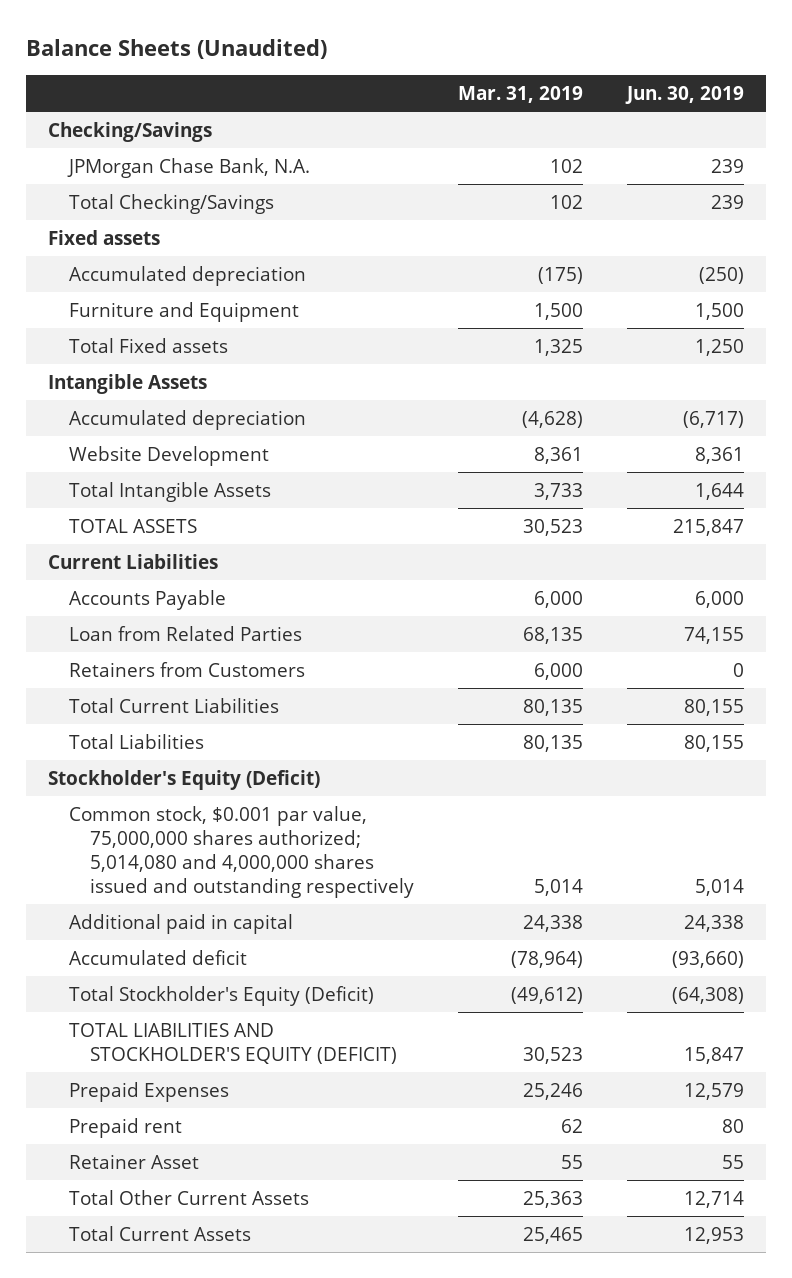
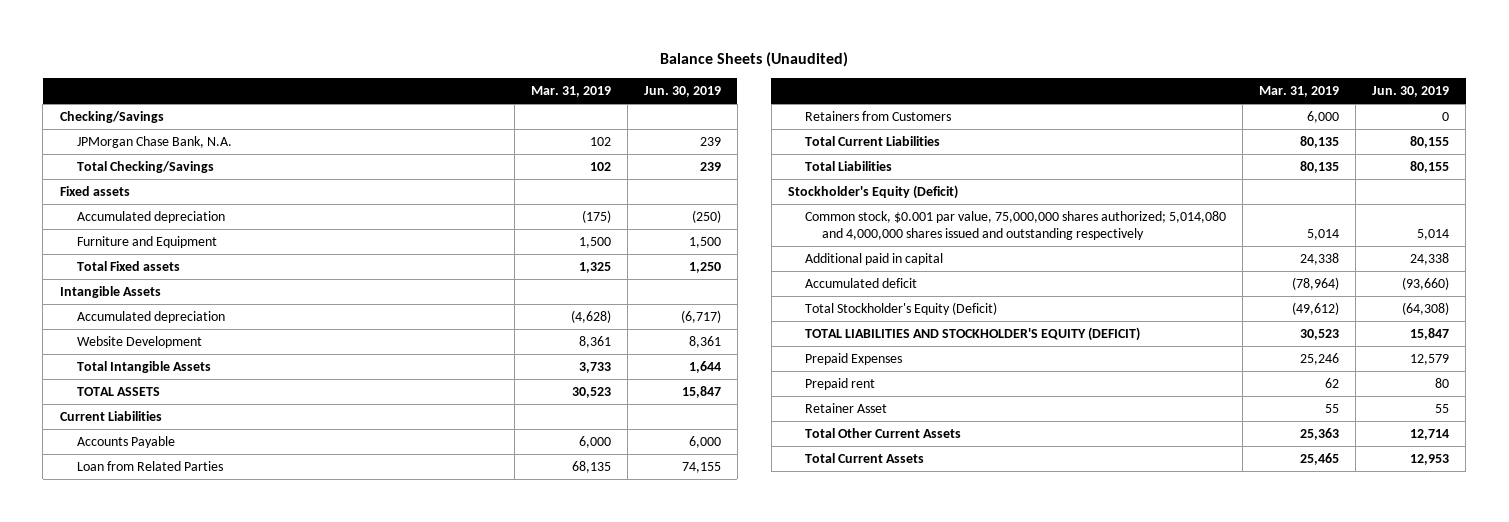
- TOTAL ASSETS | 30,523 | 215,847
+ TOTAL ASSETS | 30,523 | 15,847

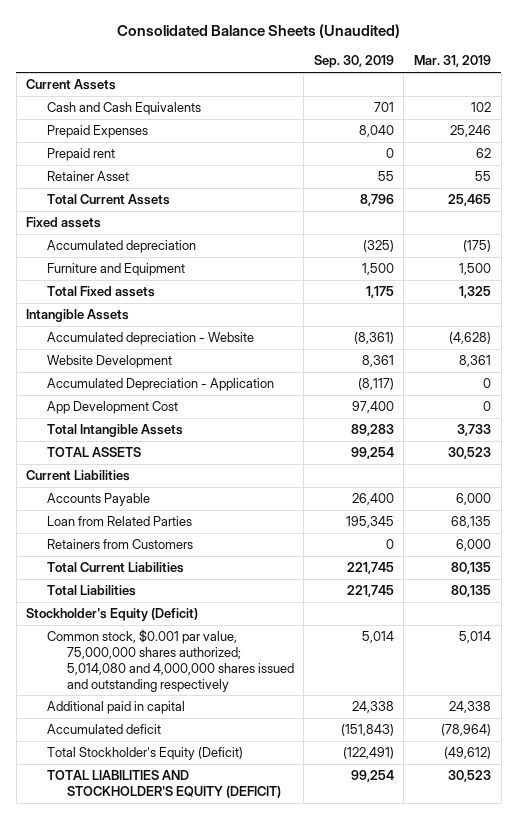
- Balance Sheets (Unaudited)
+ Consolidated Balance Sheets (Unaudited)
- | Mar. 31, 2019 | Jun. 30, 2019
+ | Sep. 30, 2019 | Mar. 31, 2019
- Checking/Savings
- JPMorgan Chase Bank, N.A. | 102 | 239
- Total Checking/Savings | 102 | 239
+ Current Assets
+ Cash and Cash Equivalents | 701 | 102
moved up: Prepaid Expenses | 8,040 | 25,246
moved up: Prepaid rent | 0 | 62
moved up: Retainer Asset | 55 | 55
moved up: Total Current Assets | 8,796 | 25,465
- Accumulated depreciation | (4,628) | (6,717)
+ Accumulated depreciation - Website | (8,361) | (4,628)
+ Accumulated Depreciation - Application | (8,117) | 0
+ App Development Cost | 97,400 | 0
- Total Other Current Assets | 25,363 | 12,714

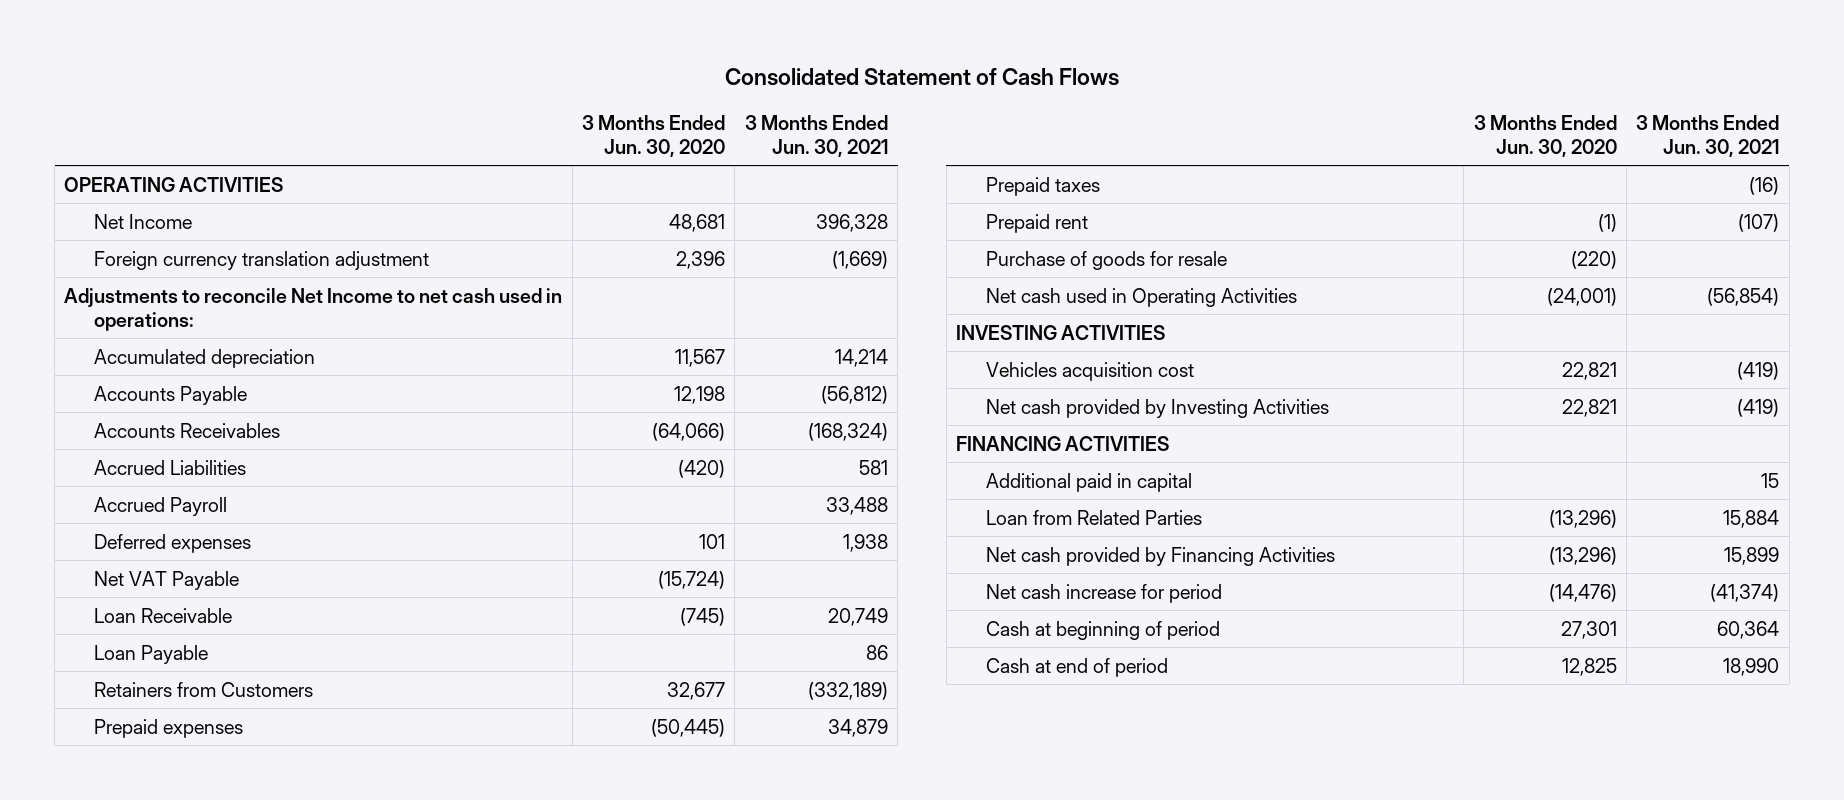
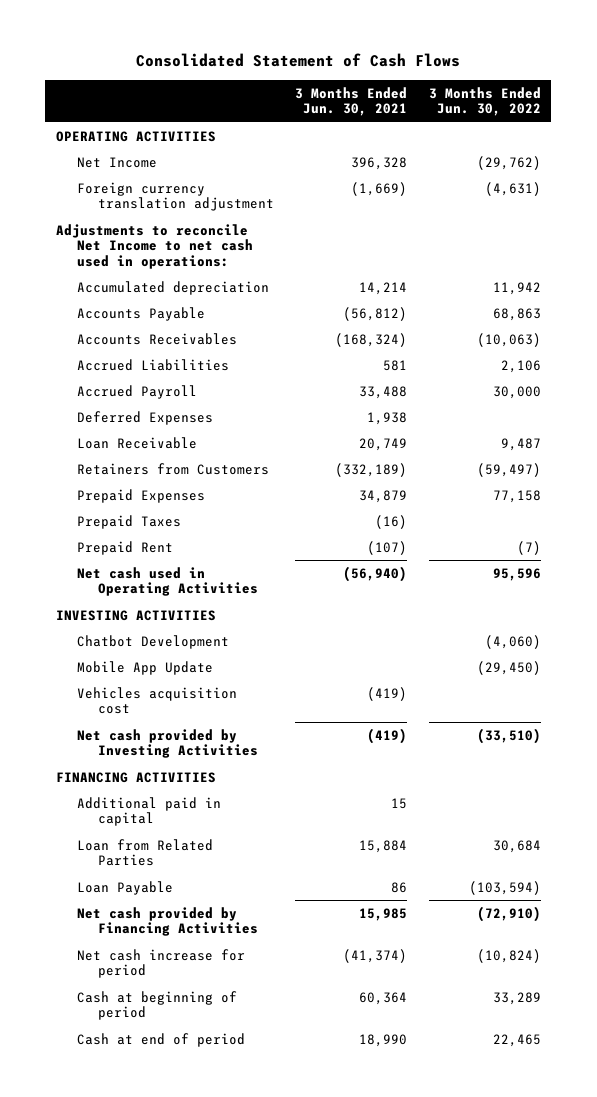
- | 3 Months Ended Jun. 30, 2020 | 3 Months Ended Jun. 30, 2021
+ | 3 Months Ended Jun. 30, 2021 | 3 Months Ended Jun. 30, 2022
- Deferred expenses | 101 | 1,938
- Net VAT Payable | (15,724) |
+ Deferred Expenses | 1,938 |
- Prepaid expenses | (50,445) | 34,879
- Prepaid taxes | | (16)
- Prepaid rent | (1) | (107)
- Purchase of goods for resale | (220) |
- Net cash used in Operating Activities | (24,001) | (56,854)
+ Prepaid Expenses | 34,879 | 77,158
+ Prepaid Taxes | (16) |
+ Prepaid Rent | (107) | (7)
+ Net cash used in Operating Activities | (56,940) | 95,596
+ Chatbot Development | | (4,060)
+ Mobile App Update | | (29,450)
- Net cash provided by Financing Activities | (13,296) | 15,899
moved down: Loan Payable | 86 | (103,594)
+ Net cash provided by Financing Activities | 15,985 | (72,910)

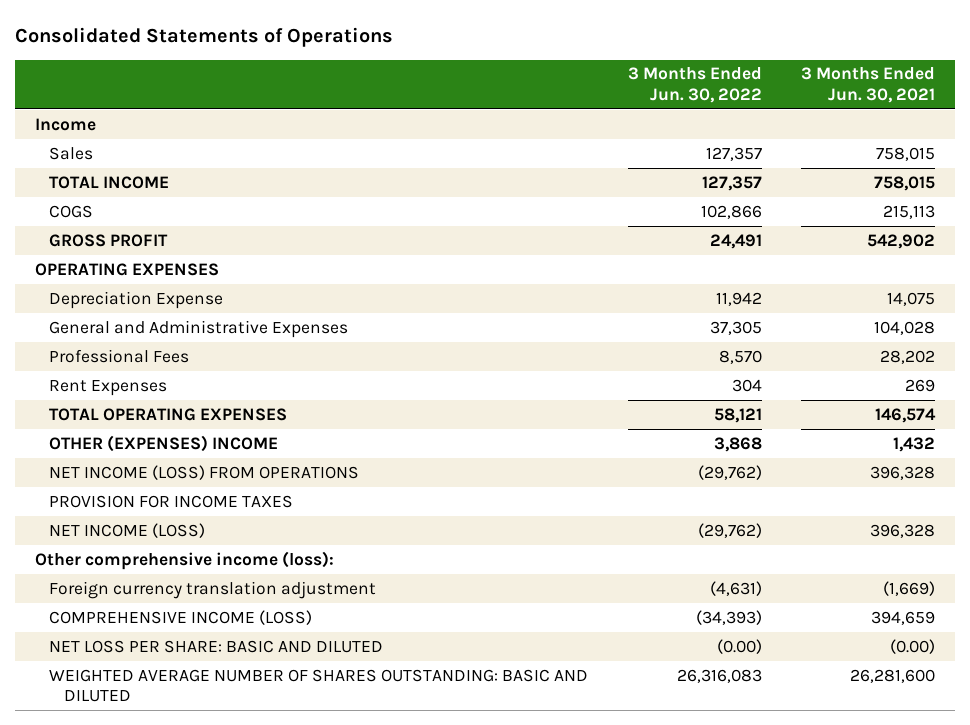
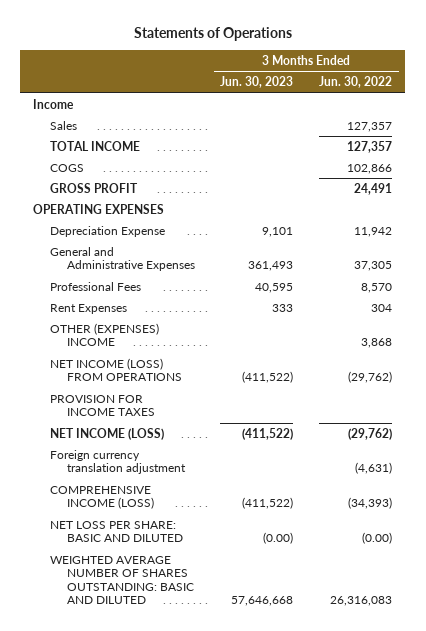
- Consolidated Statements of Operations
+ Statements of Operations
- | 3 Months Ended Jun. 30, 2022 | 3 Months Ended Jun. 30, 2021
+ | 3 Months Ended Jun. 30, 2023 | 3 Months Ended Jun. 30, 2022
- TOTAL OPERATING EXPENSES | 58,121 | 146,574
- Other comprehensive income (loss):

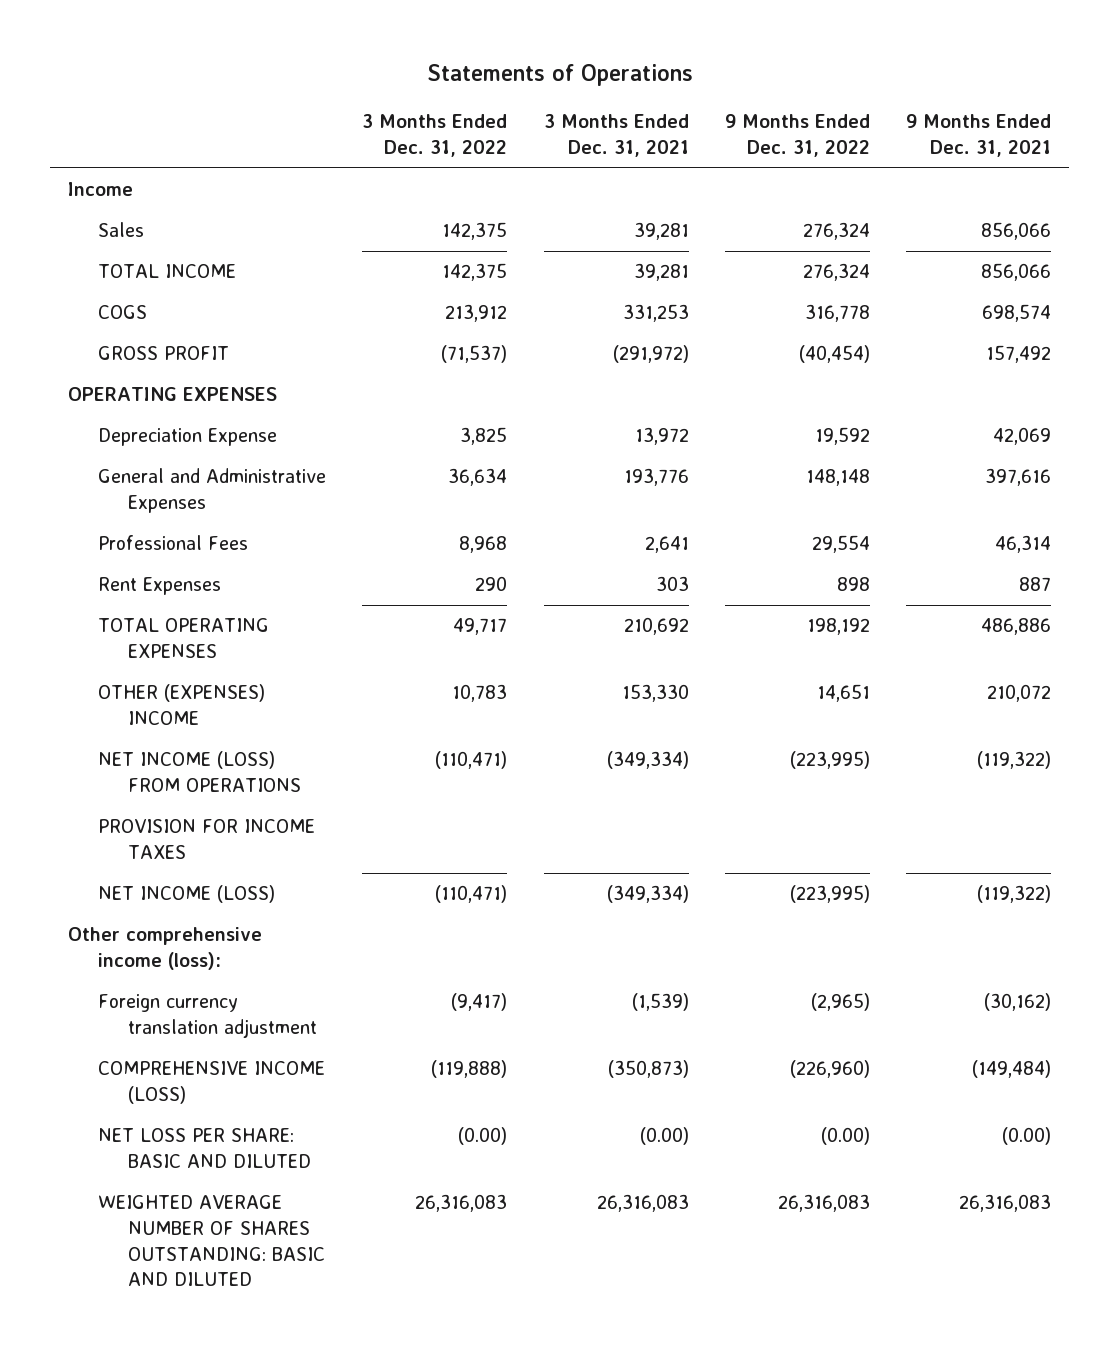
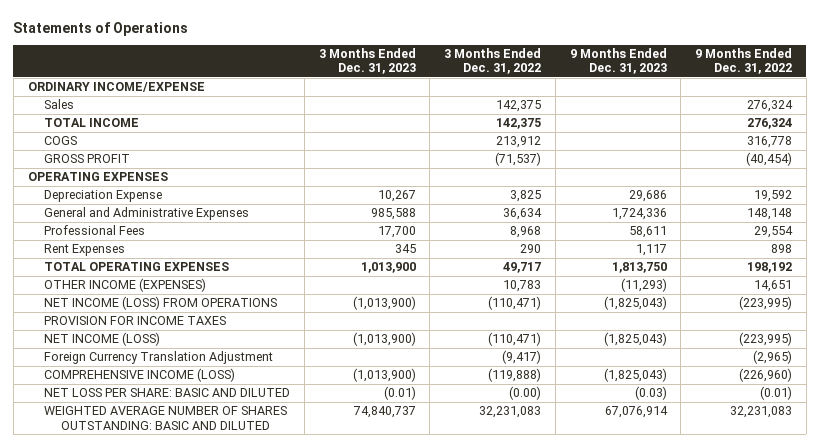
- | 3 Months Ended Dec. 31, 2022 | 3 Months Ended Dec. 31, 2021 | 9 Months Ended Dec. 31, 2022 | 9 Months Ended Dec. 31, 2021
+ | 3 Months Ended Dec. 31, 2023 | 3 Months Ended Dec. 31, 2022 | 9 Months Ended Dec. 31, 2023 | 9 Months Ended Dec. 31, 2022
- Income
+ ORDINARY INCOME/EXPENSE
- OTHER (EXPENSES) INCOME | 10,783 | 153,330 | 14,651 | 210,072
+ OTHER INCOME (EXPENSES) | | 10,783 | (11,293) | 14,651
- Other comprehensive income (loss):
- Foreign currency translation adjustment | (9,417) | (1,539) | (2,965) | (30,162)
+ Foreign Currency Translation Adjustment | | (9,417) | | (2,965)
- NET LOSS PER SHARE: BASIC AND DILUTED | (0.00) | (0.00) | (0.00) | (0.00)
- WEIGHTED AVERAGE NUMBER OF SHARES OUTSTANDING: BASIC AND DILUTED | 26,316,083 | 26,316,083 | 26,316,083 | 26,316,083
+ NET LOSS PER SHARE: BASIC AND DILUTED | (0.01) | (0.00) | (0.03) | (0.01)
+ WEIGHTED AVERAGE NUMBER OF SHARES OUTSTANDING: BASIC AND DILUTED | 74,840,737 | 32,231,083 | 67,076,914 | 32,231,083

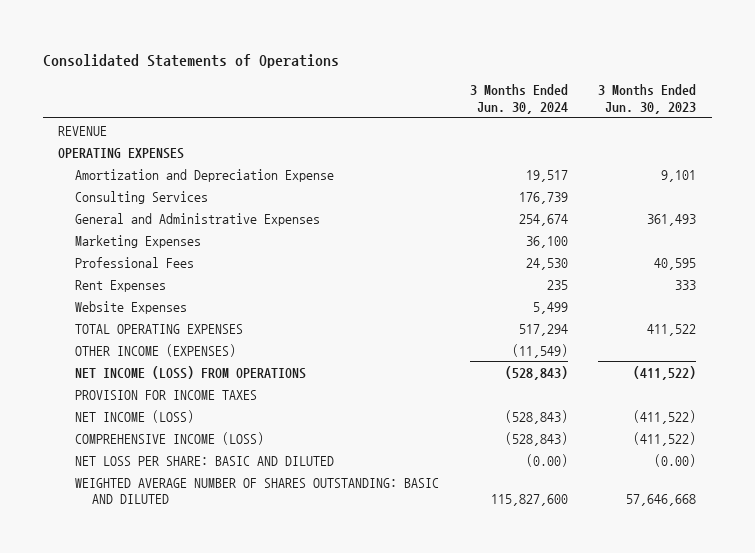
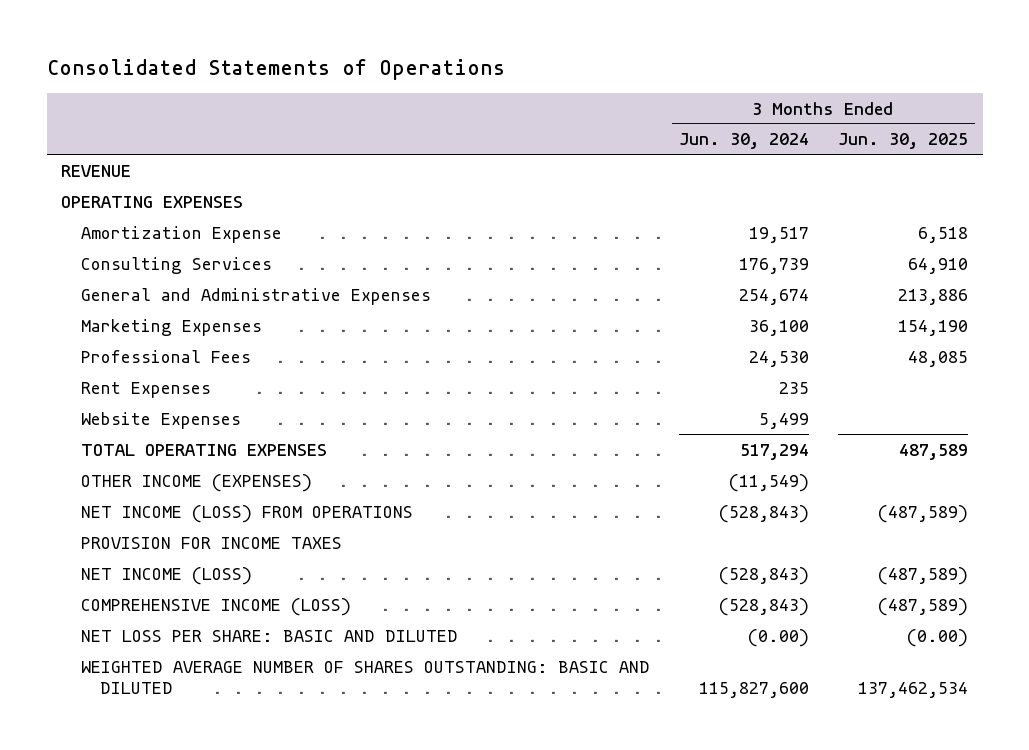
- | 3 Months Ended Jun. 30, 2024 | 3 Months Ended Jun. 30, 2023
+ | 3 Months Ended Jun. 30, 2024 | 3 Months Ended Jun. 30, 2025
- Amortization and Depreciation Expense | 19,517 | 9,101
+ Amortization Expense | 19,517 | 6,518

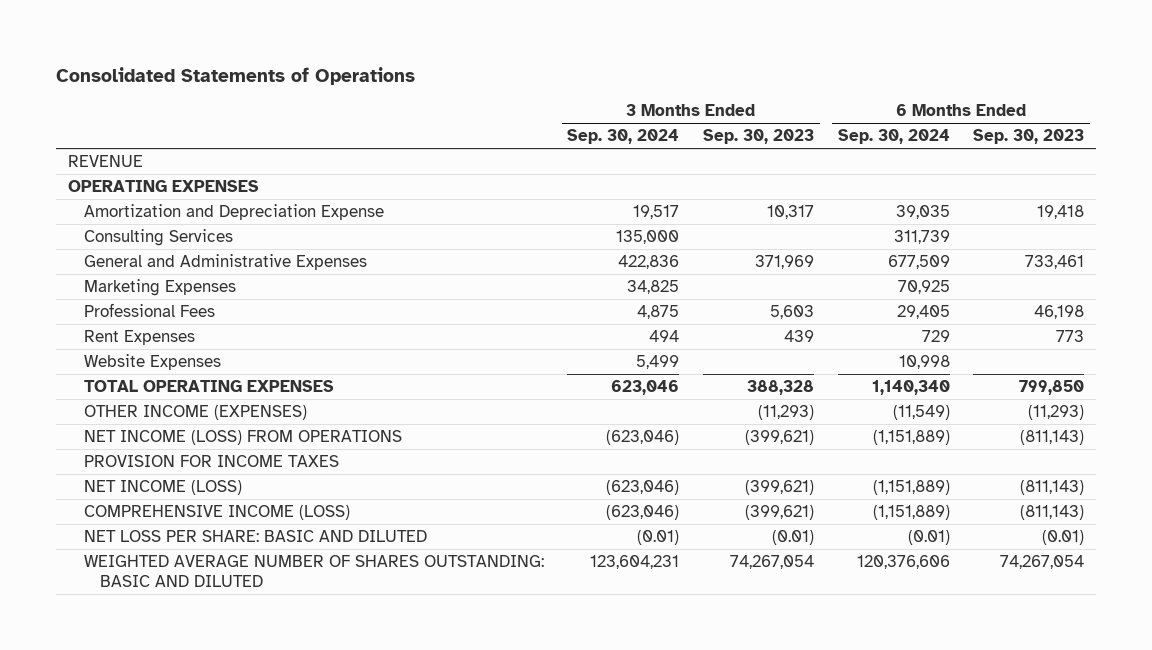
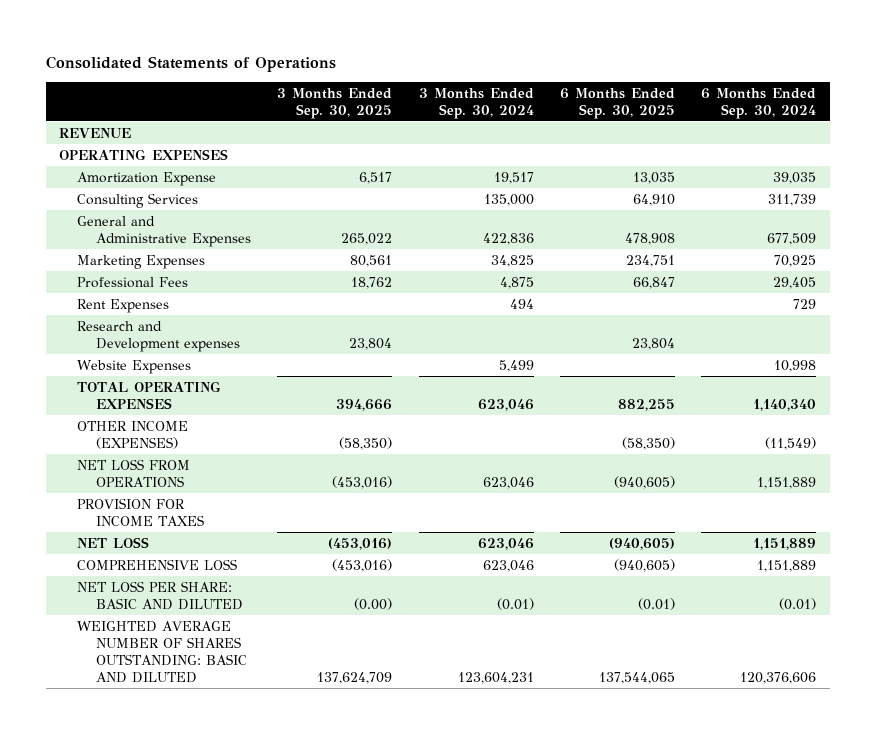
- | 3 Months Ended Sep. 30, 2024 | 3 Months Ended Sep. 30, 2023 | 6 Months Ended Sep. 30, 2024 | 6 Months Ended Sep. 30, 2023
+ | 3 Months Ended Sep. 30, 2025 | 3 Months Ended Sep. 30, 2024 | 6 Months Ended Sep. 30, 2025 | 6 Months Ended Sep. 30, 2024
- Amortization and Depreciation Expense | 19,517 | 10,317 | 39,035 | 19,418
+ Amortization Expense | 6,517 | 19,517 | 13,035 | 39,035
+ Research and Development expenses | 23,804 | | 23,804 |
- NET INCOME (LOSS) FROM OPERATIONS | (623,046) | (399,621) | (1,151,889) | (811,143)
+ NET LOSS FROM OPERATIONS | (453,016) | 623,046 | (940,605) | 1,151,889
- NET INCOME (LOSS) | (623,046) | (399,621) | (1,151,889) | (811,143)
- COMPREHENSIVE INCOME (LOSS) | (623,046) | (399,621) | (1,151,889) | (811,143)
+ NET LOSS | (453,016) | 623,046 | (940,605) | 1,151,889
+ COMPREHENSIVE LOSS | (453,016) | 623,046 | (940,605) | 1,151,889

